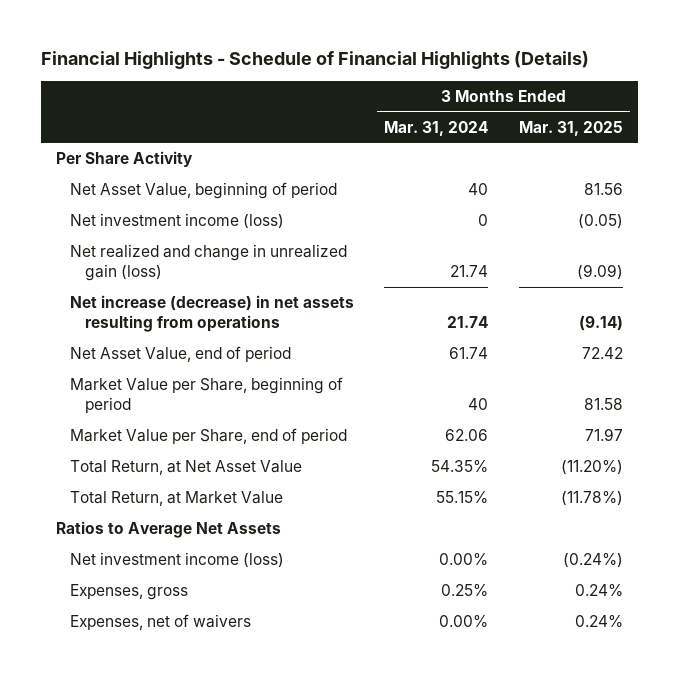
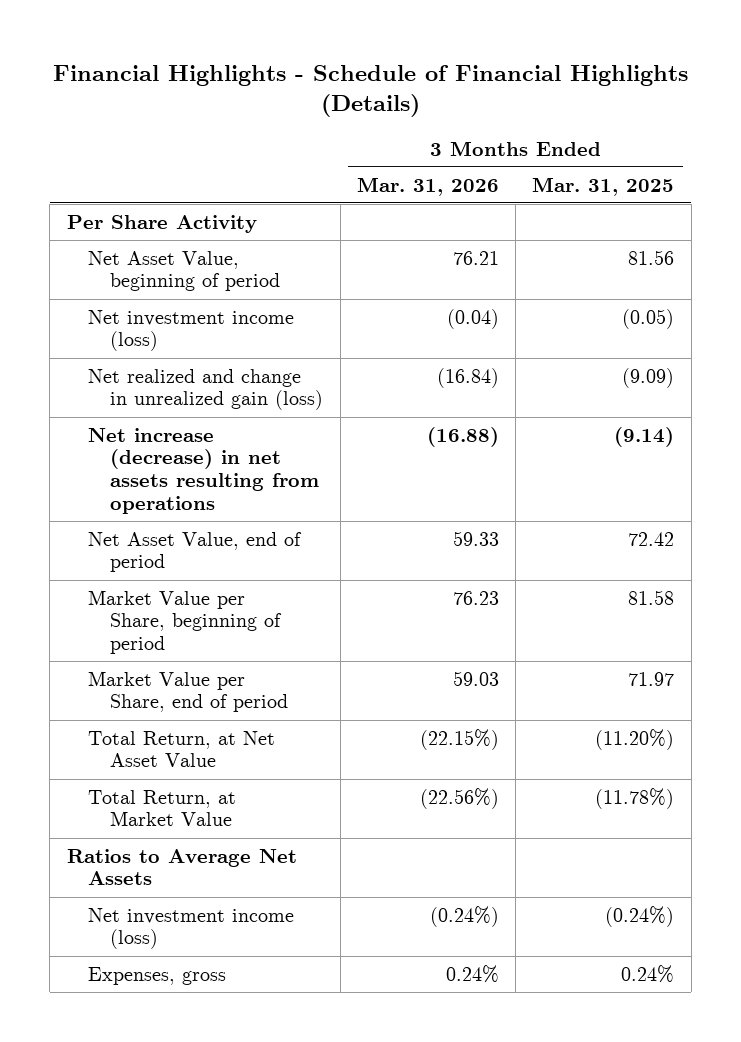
- | 3 Months Ended Mar. 31, 2024 | 3 Months Ended Mar. 31, 2025
+ | 3 Months Ended Mar. 31, 2026 | 3 Months Ended Mar. 31, 2025
- Expenses, net of waivers | 0.00% | 0.24%

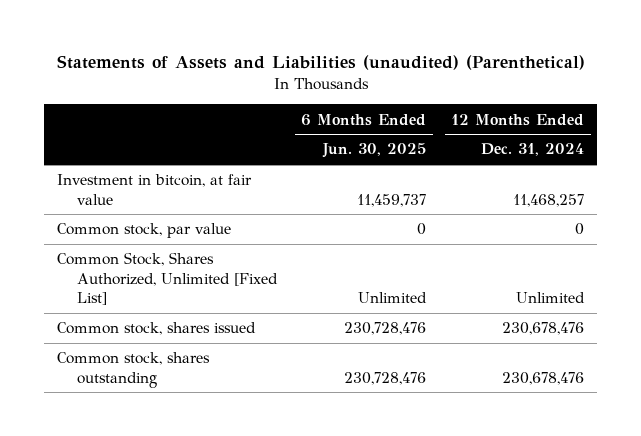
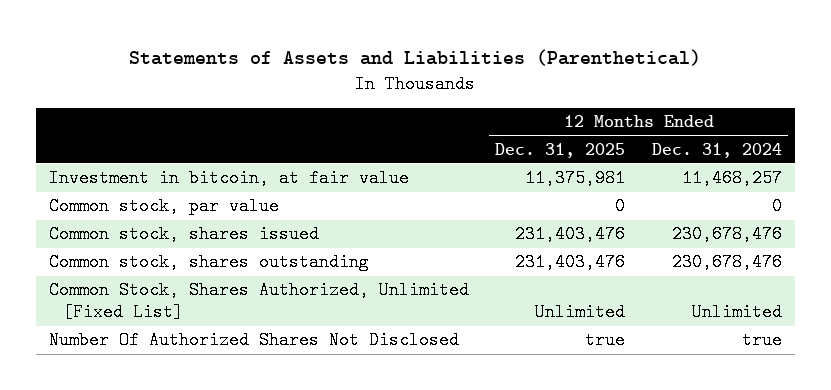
- Statements of Assets and Liabilities (unaudited) (Parenthetical)
+ Statements of Assets and Liabilities (Parenthetical)
- | 6 Months Ended Jun. 30, 2025 | 12 Months Ended Dec. 31, 2024
+ | 12 Months Ended Dec. 31, 2025 | 12 Months Ended Dec. 31, 2024
moved down: Common Stock, Shares Authorized, Unlimited [Fixed List] | Unlimited | Unlimited
+ Number Of Authorized Shares Not Disclosed | true | true

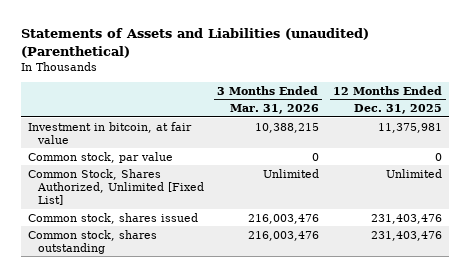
- Statements of Assets and Liabilities (Parenthetical)
+ Statements of Assets and Liabilities (unaudited) (Parenthetical)
- | 12 Months Ended Dec. 31, 2025 | 12 Months Ended Dec. 31, 2024
+ | 3 Months Ended Mar. 31, 2026 | 12 Months Ended Dec. 31, 2025
moved up: Common Stock, Shares Authorized, Unlimited [Fixed List] | Unlimited | Unlimited
- Number Of Authorized Shares Not Disclosed | true | true

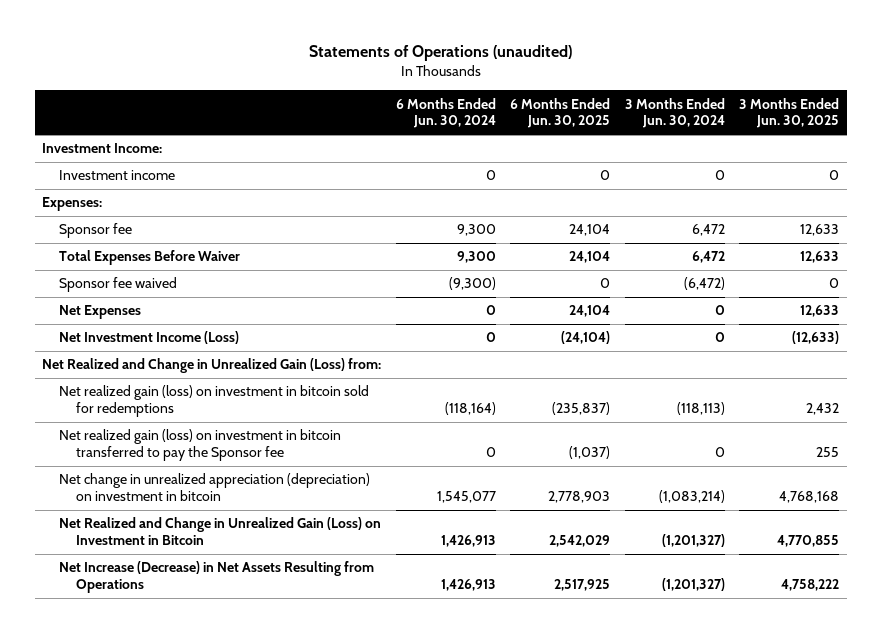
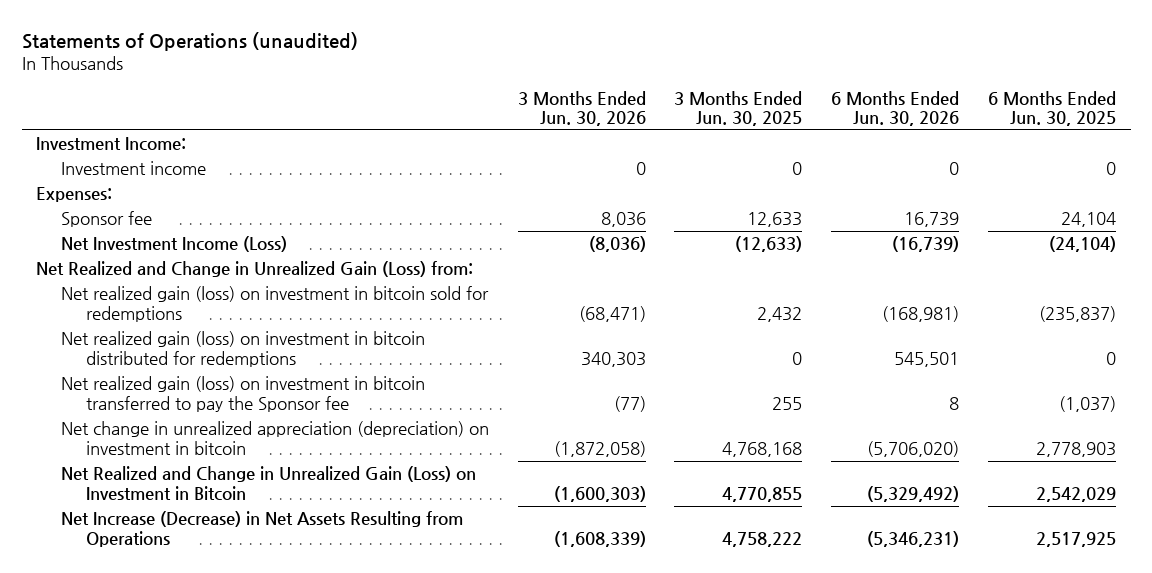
- | 6 Months Ended Jun. 30, 2024 | 6 Months Ended Jun. 30, 2025 | 3 Months Ended Jun. 30, 2024 | 3 Months Ended Jun. 30, 2025
+ | 3 Months Ended Jun. 30, 2026 | 3 Months Ended Jun. 30, 2025 | 6 Months Ended Jun. 30, 2026 | 6 Months Ended Jun. 30, 2025
- Total Expenses Before Waiver | 9,300 | 24,104 | 6,472 | 12,633
- Sponsor fee waived | (9,300) | 0 | (6,472) | 0
- Net Expenses | 0 | 24,104 | 0 | 12,633
+ Net realized gain (loss) on investment in bitcoin distributed for redemptions | 340,303 | 0 | 545,501 | 0

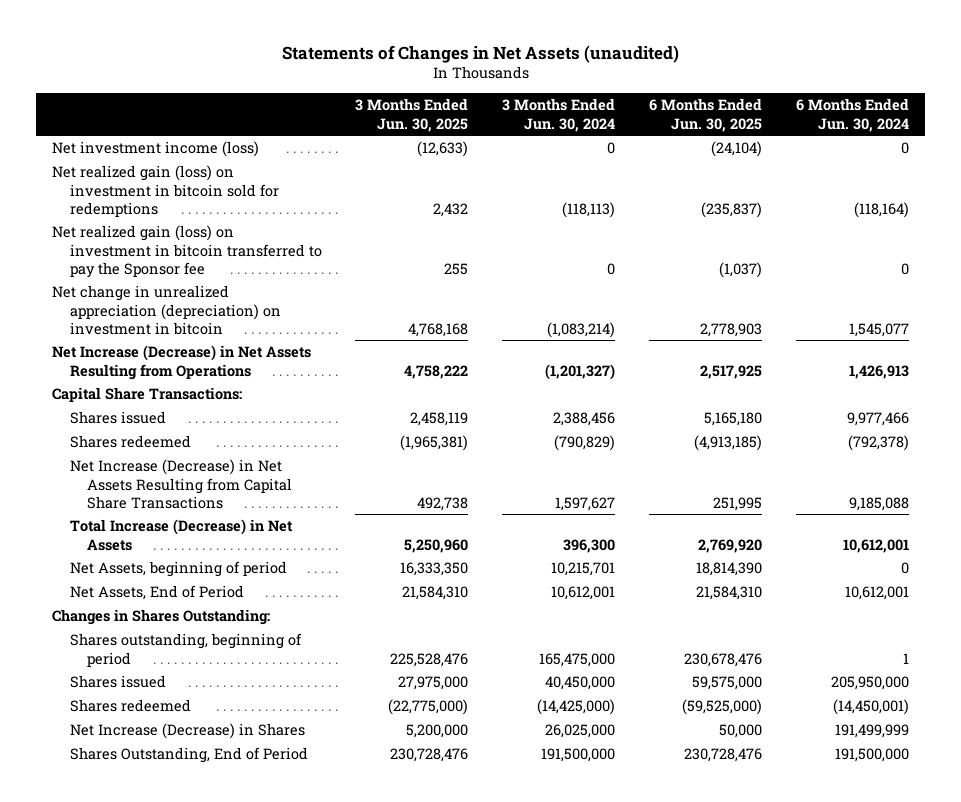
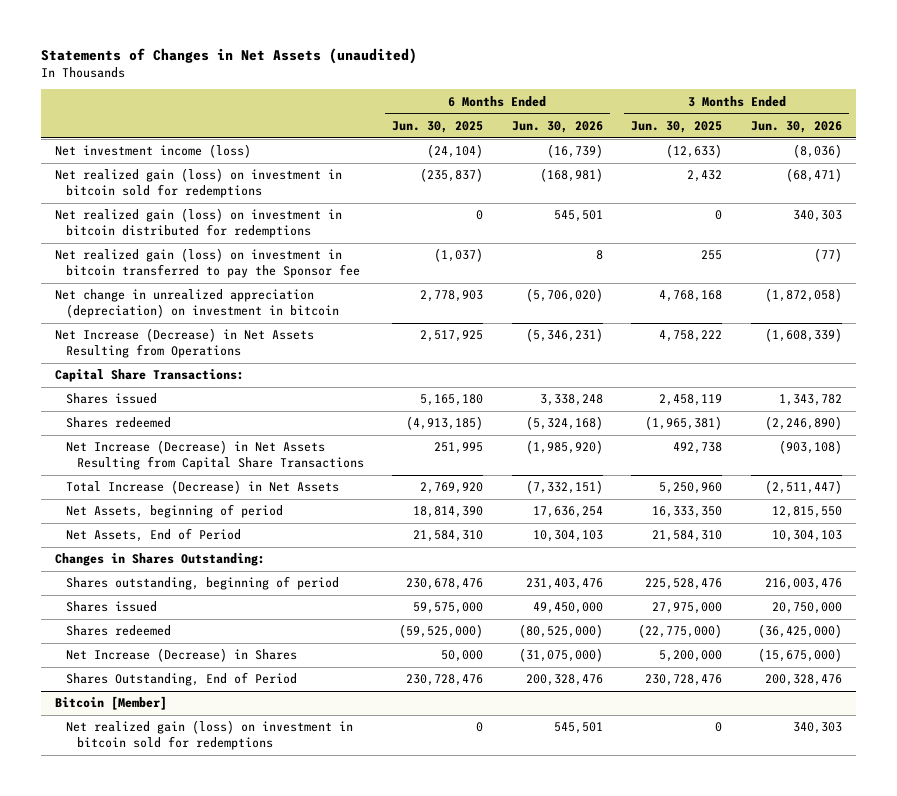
- | 3 Months Ended Jun. 30, 2025 | 3 Months Ended Jun. 30, 2024 | 6 Months Ended Jun. 30, 2025 | 6 Months Ended Jun. 30, 2024
+ | 6 Months Ended Jun. 30, 2025 | 6 Months Ended Jun. 30, 2026 | 3 Months Ended Jun. 30, 2025 | 3 Months Ended Jun. 30, 2026
+ Net realized gain (loss) on investment in bitcoin distributed for redemptions | 0 | 545,501 | 0 | 340,303
+ Bitcoin [Member]
+ Net realized gain (loss) on investment in bitcoin sold for redemptions | 0 | 545,501 | 0 | 340,303

